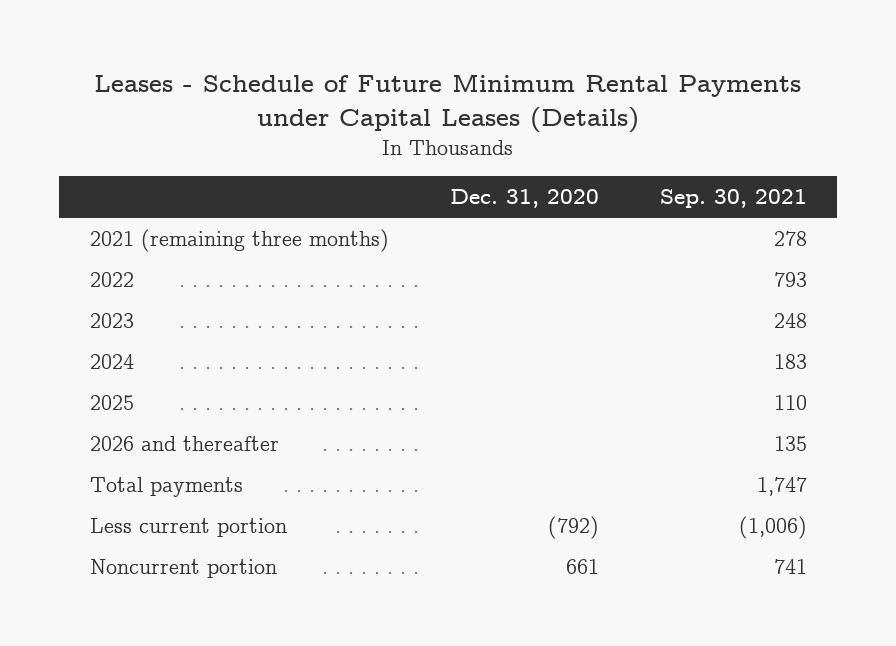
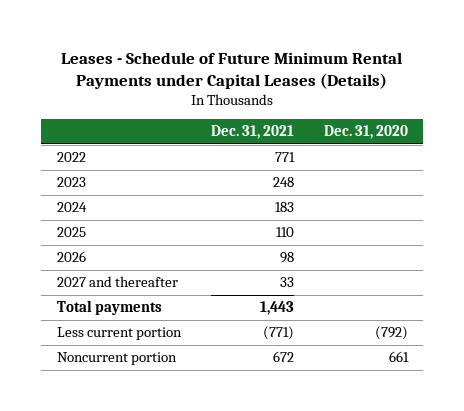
- | Dec. 31, 2020 | Sep. 30, 2021
+ | Dec. 31, 2021 | Dec. 31, 2020
- 2021 (remaining three months) | | 278
- 2026 and thereafter | | 135
+ 2026 | 98 |
+ 2027 and thereafter | 33 |

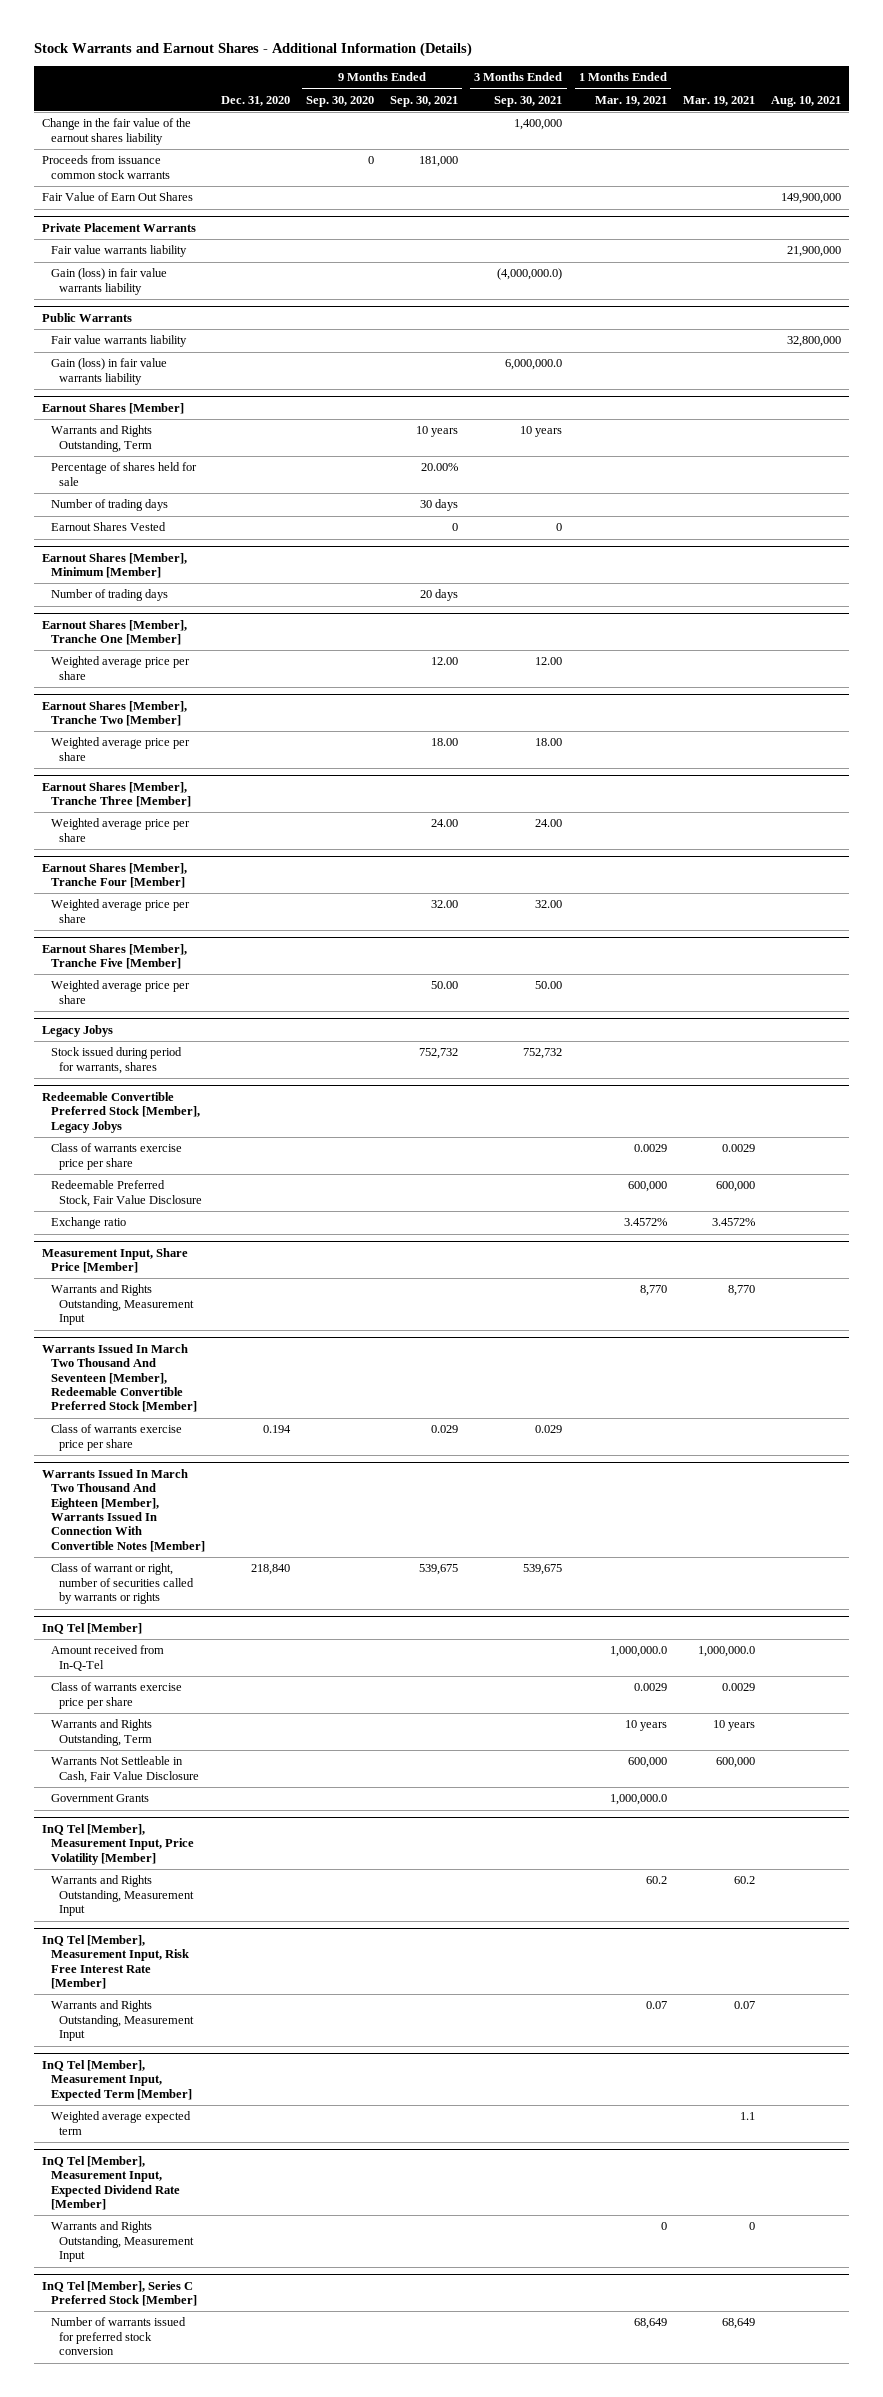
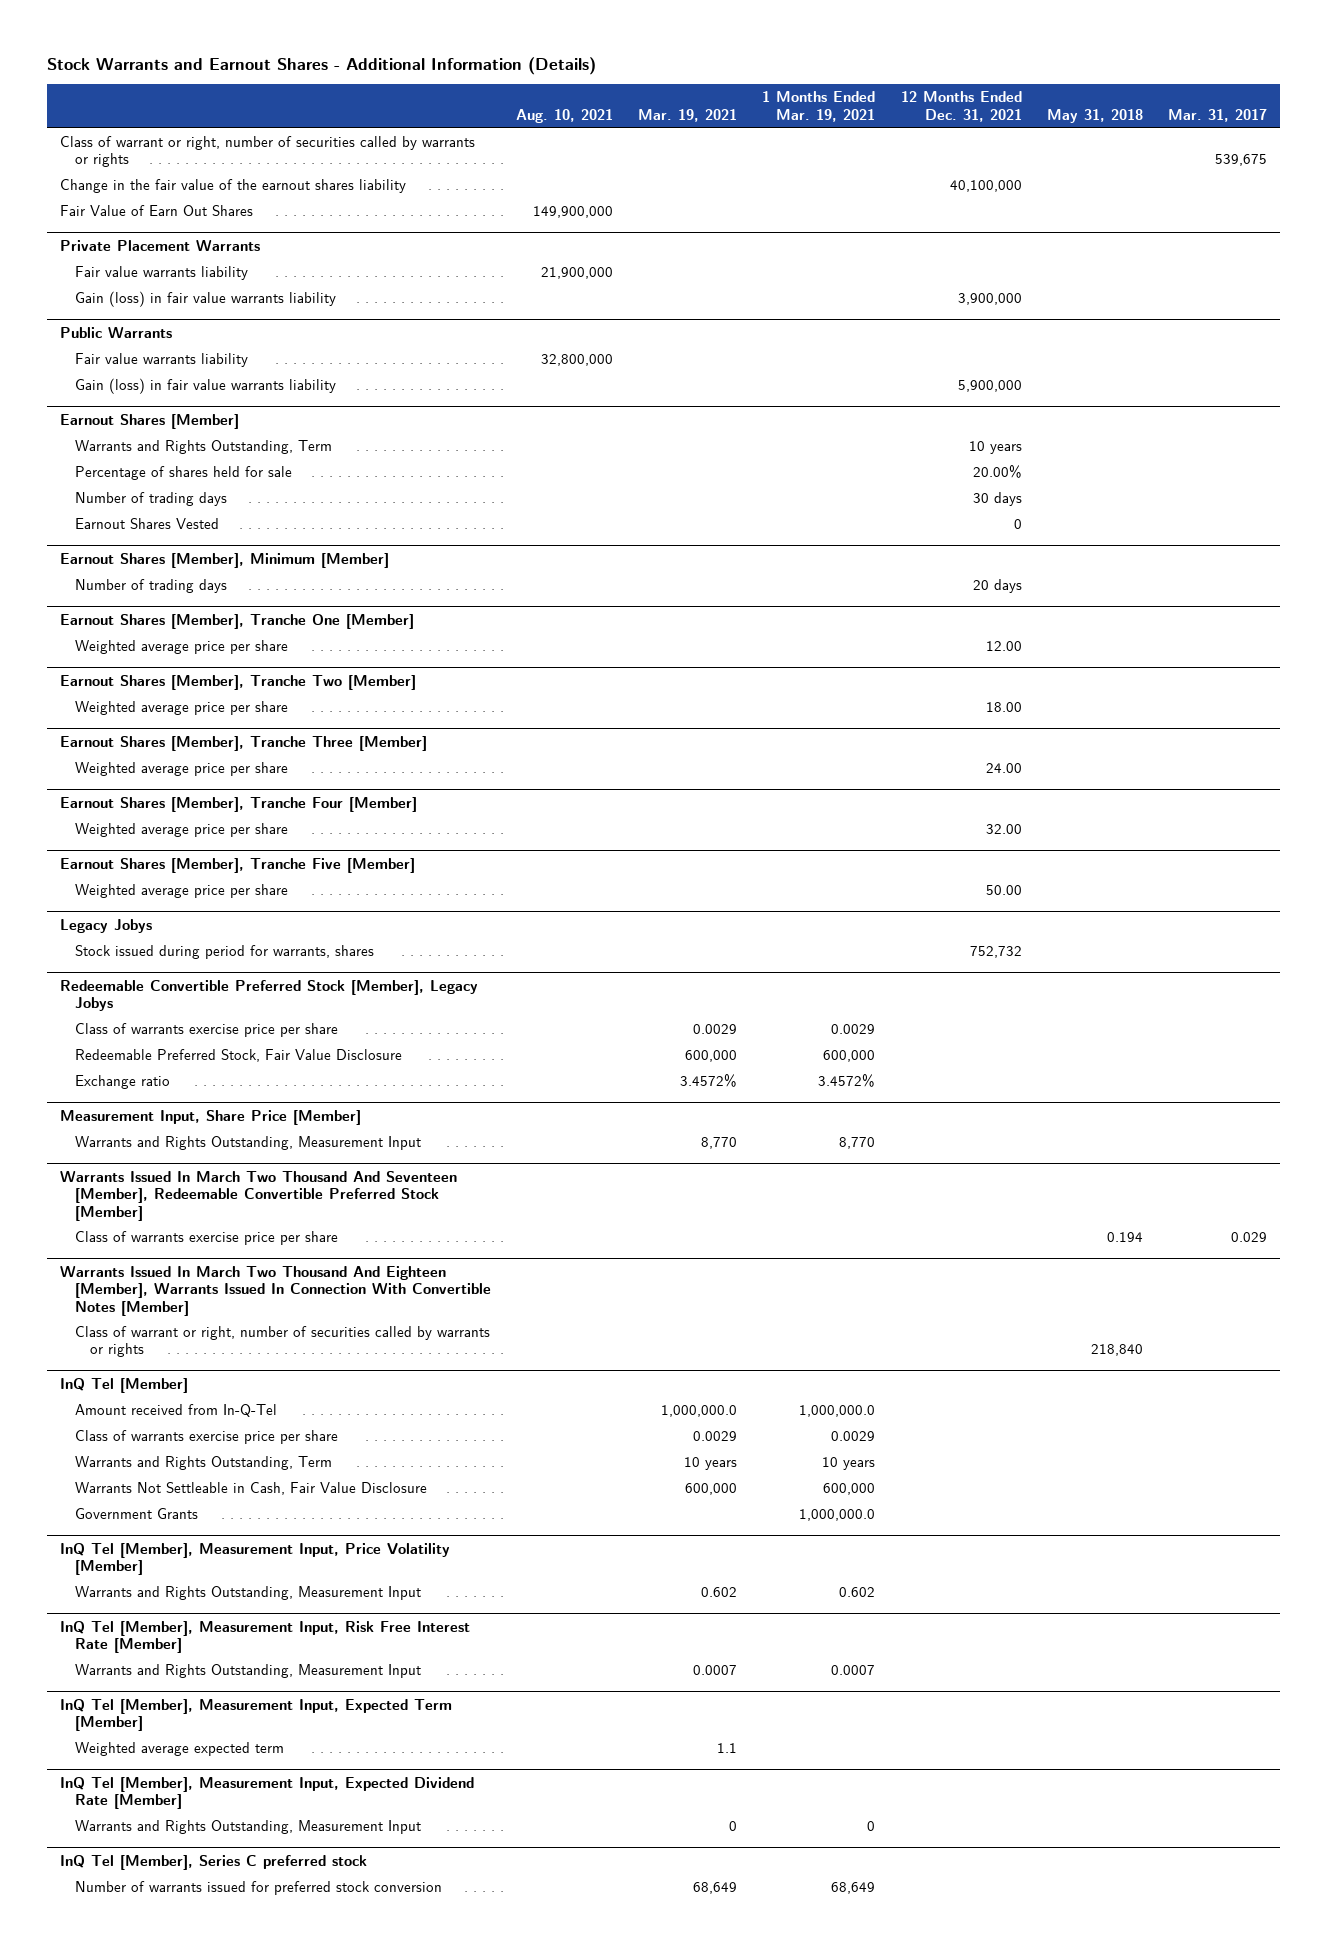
- | Dec. 31, 2020 | 9 Months Ended Sep. 30, 2020 | 9 Months Ended Sep. 30, 2021 | 3 Months Ended Sep. 30, 2021 | 1 Months Ended Mar. 19, 2021 | Mar. 19, 2021 | Aug. 10, 2021
+ | Aug. 10, 2021 | Mar. 19, 2021 | 1 Months Ended Mar. 19, 2021 | 12 Months Ended Dec. 31, 2021 | May 31, 2018 | Mar. 31, 2017
+ Class of warrant or right, number of securities called by warrants or rights | | | | | | 539,675
- Proceeds from issuance common stock warrants | | 0 | 181,000 | | | |
@ InQ Tel [Member], Measurement Input, Price Volatility [Member]
- Warrants and Rights Outstanding, Measurement Input | | | | | 60.2 | 60.2 |
+ Warrants and Rights Outstanding, Measurement Input | | 0.602 | 0.602 | | |
@ InQ Tel [Member], Measurement Input, Risk Free Interest Rate [Member]
- Warrants and Rights Outstanding, Measurement Input | | | | | 0.07 | 0.07 |
+ Warrants and Rights Outstanding, Measurement Input | | 0.0007 | 0.0007 | | |
- InQ Tel [Member], Series C Preferred Stock [Member]
+ InQ Tel [Member], Series C preferred stock

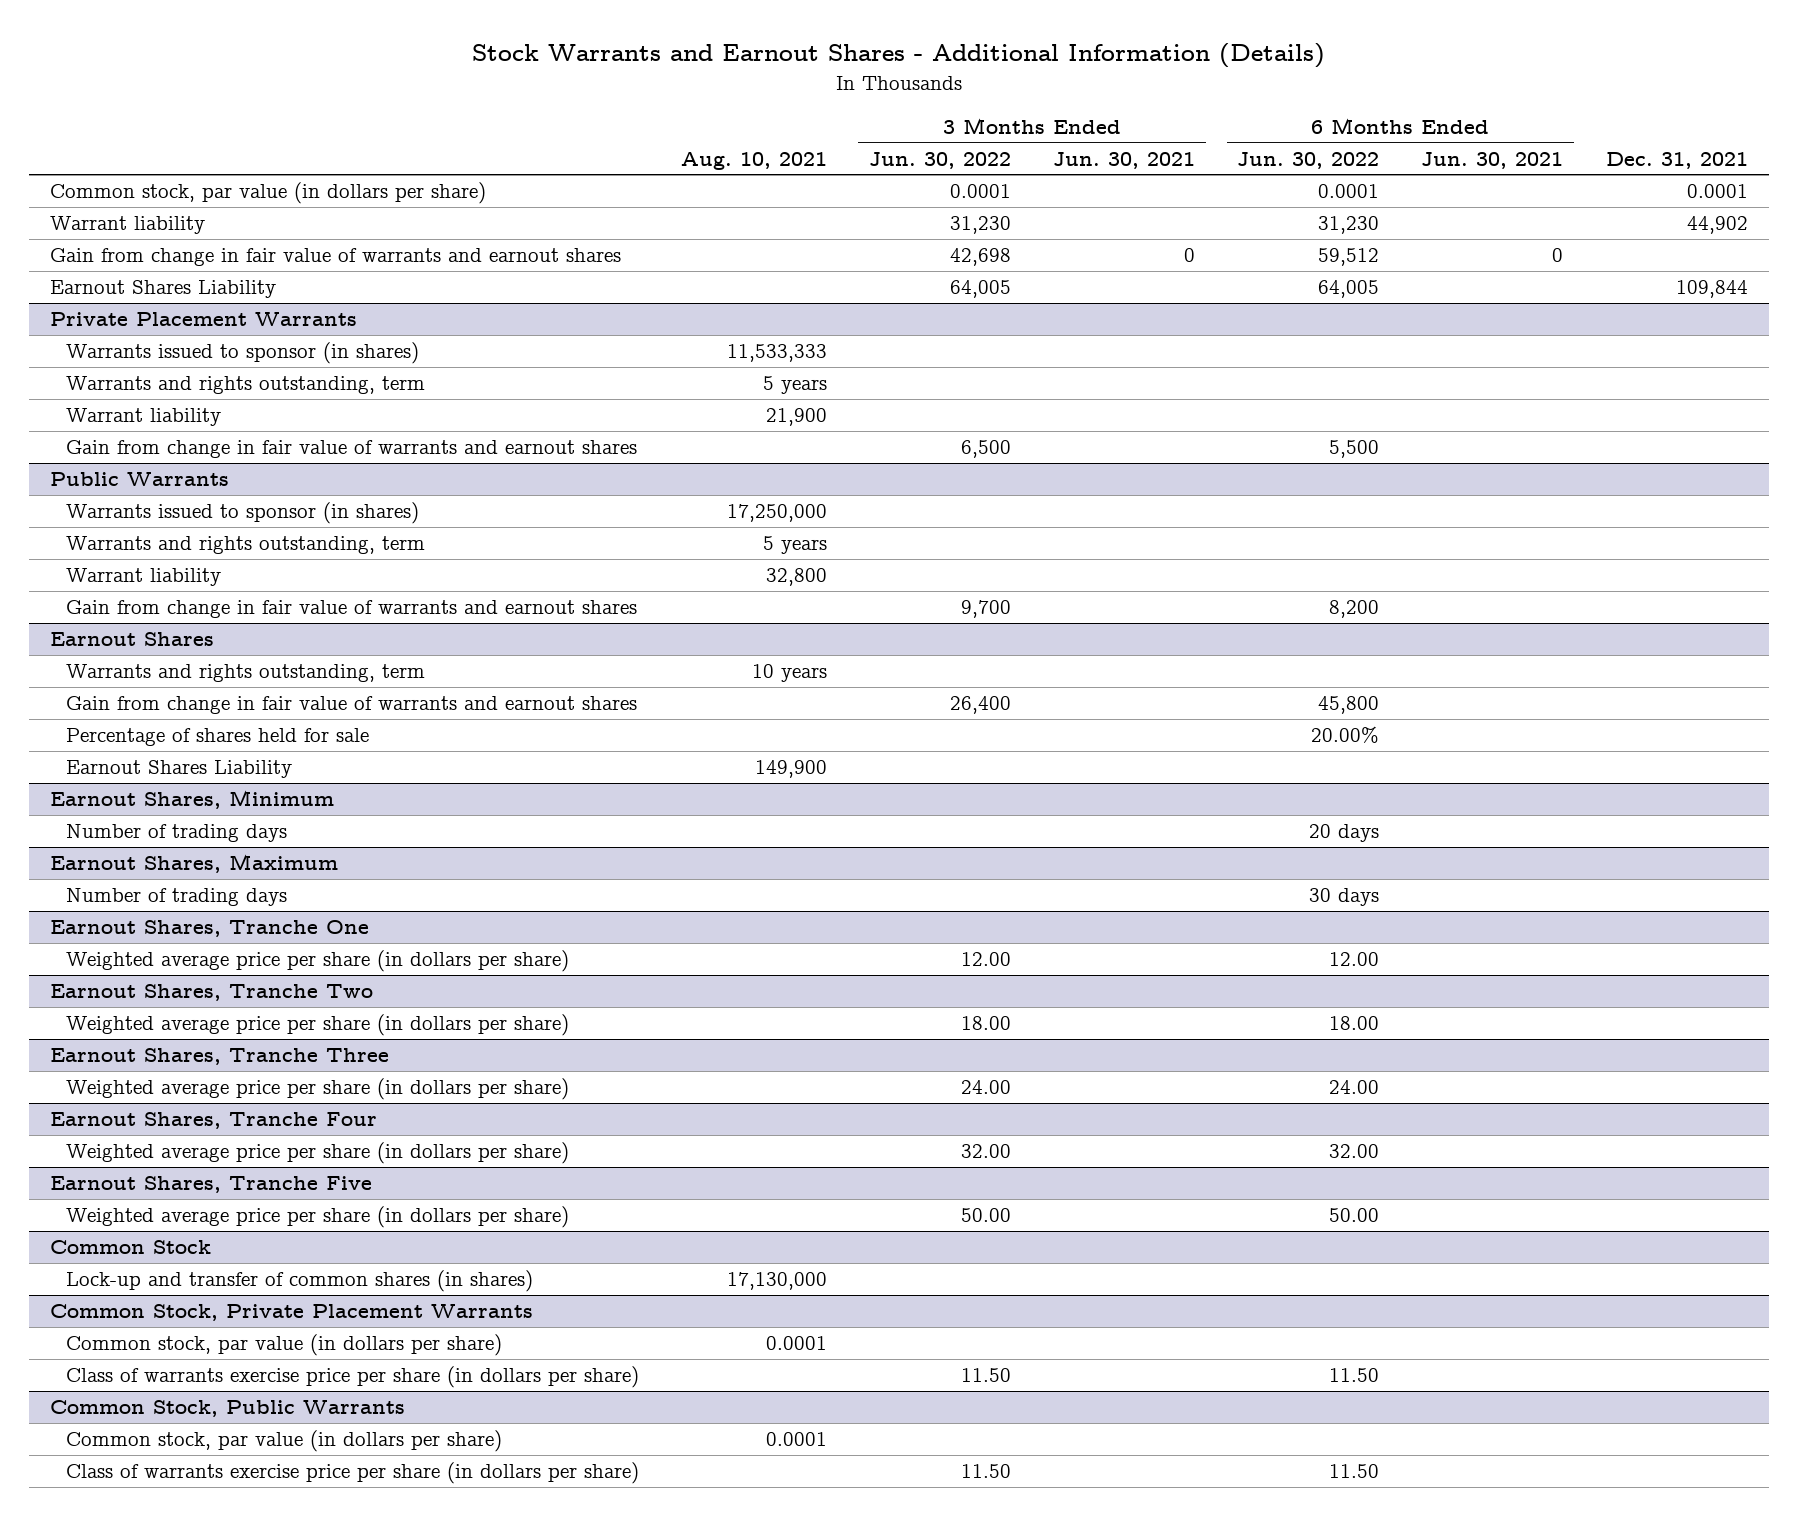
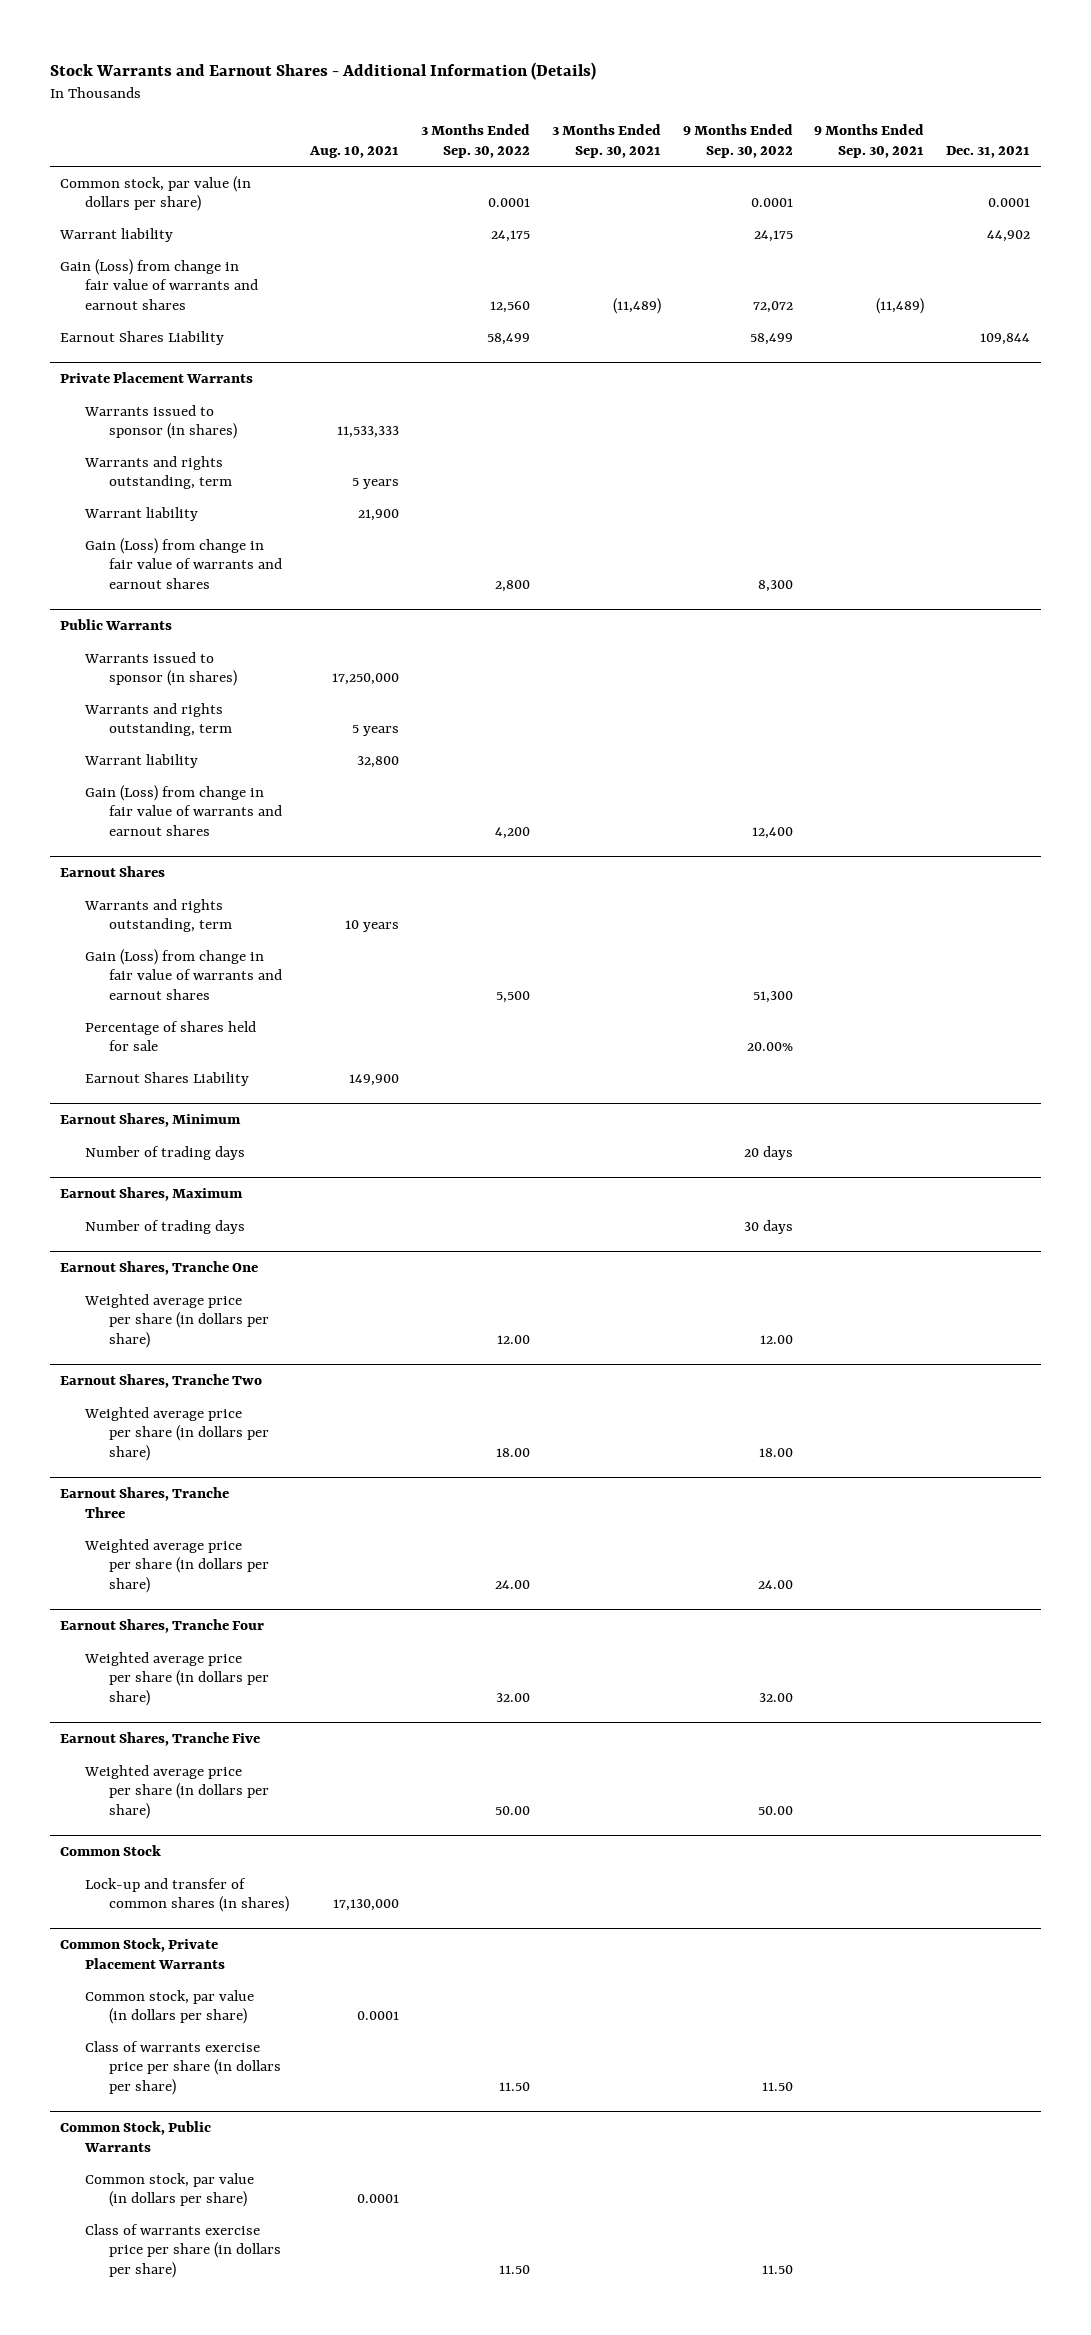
- | Aug. 10, 2021 | 3 Months Ended Jun. 30, 2022 | 3 Months Ended Jun. 30, 2021 | 6 Months Ended Jun. 30, 2022 | 6 Months Ended Jun. 30, 2021 | Dec. 31, 2021
+ | Aug. 10, 2021 | 3 Months Ended Sep. 30, 2022 | 3 Months Ended Sep. 30, 2021 | 9 Months Ended Sep. 30, 2022 | 9 Months Ended Sep. 30, 2021 | Dec. 31, 2021
- Gain from change in fair value of warrants and earnout shares | | 42,698 | 0 | 59,512 | 0 |
+ Gain (Loss) from change in fair value of warrants and earnout shares | | 12,560 | (11,489) | 72,072 | (11,489) |
@ Private Placement Warrants
- Gain from change in fair value of warrants and earnout shares | | 6,500 | | 5,500 | |
+ Gain (Loss) from change in fair value of warrants and earnout shares | | 2,800 | | 8,300 | |
@ Public Warrants
- Gain from change in fair value of warrants and earnout shares | | 9,700 | | 8,200 | |
+ Gain (Loss) from change in fair value of warrants and earnout shares | | 4,200 | | 12,400 | |
@ Earnout Shares
- Gain from change in fair value of warrants and earnout shares | | 26,400 | | 45,800 | |
+ Gain (Loss) from change in fair value of warrants and earnout shares | | 5,500 | | 51,300 | |

